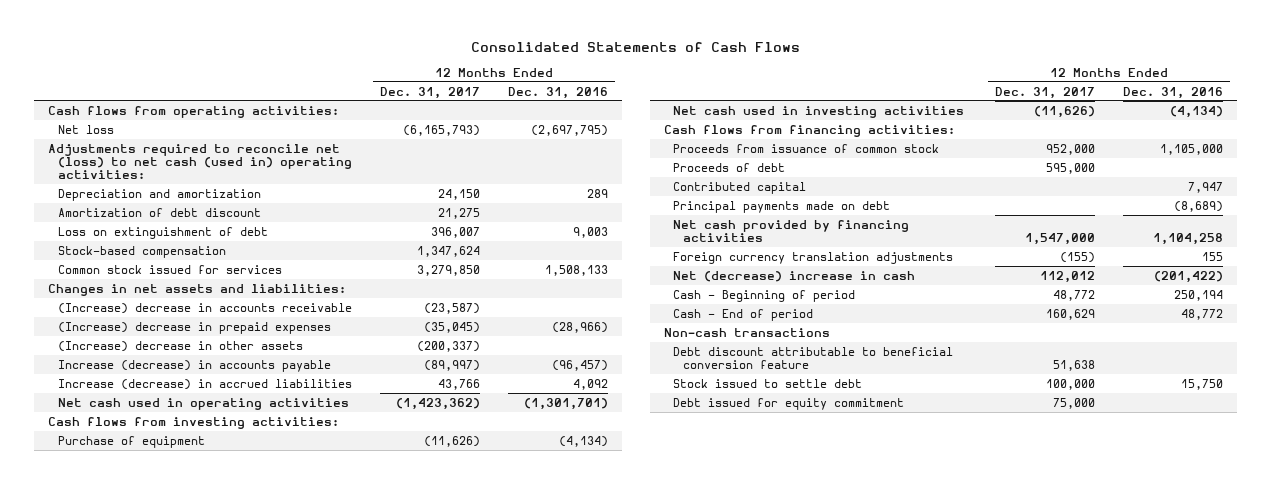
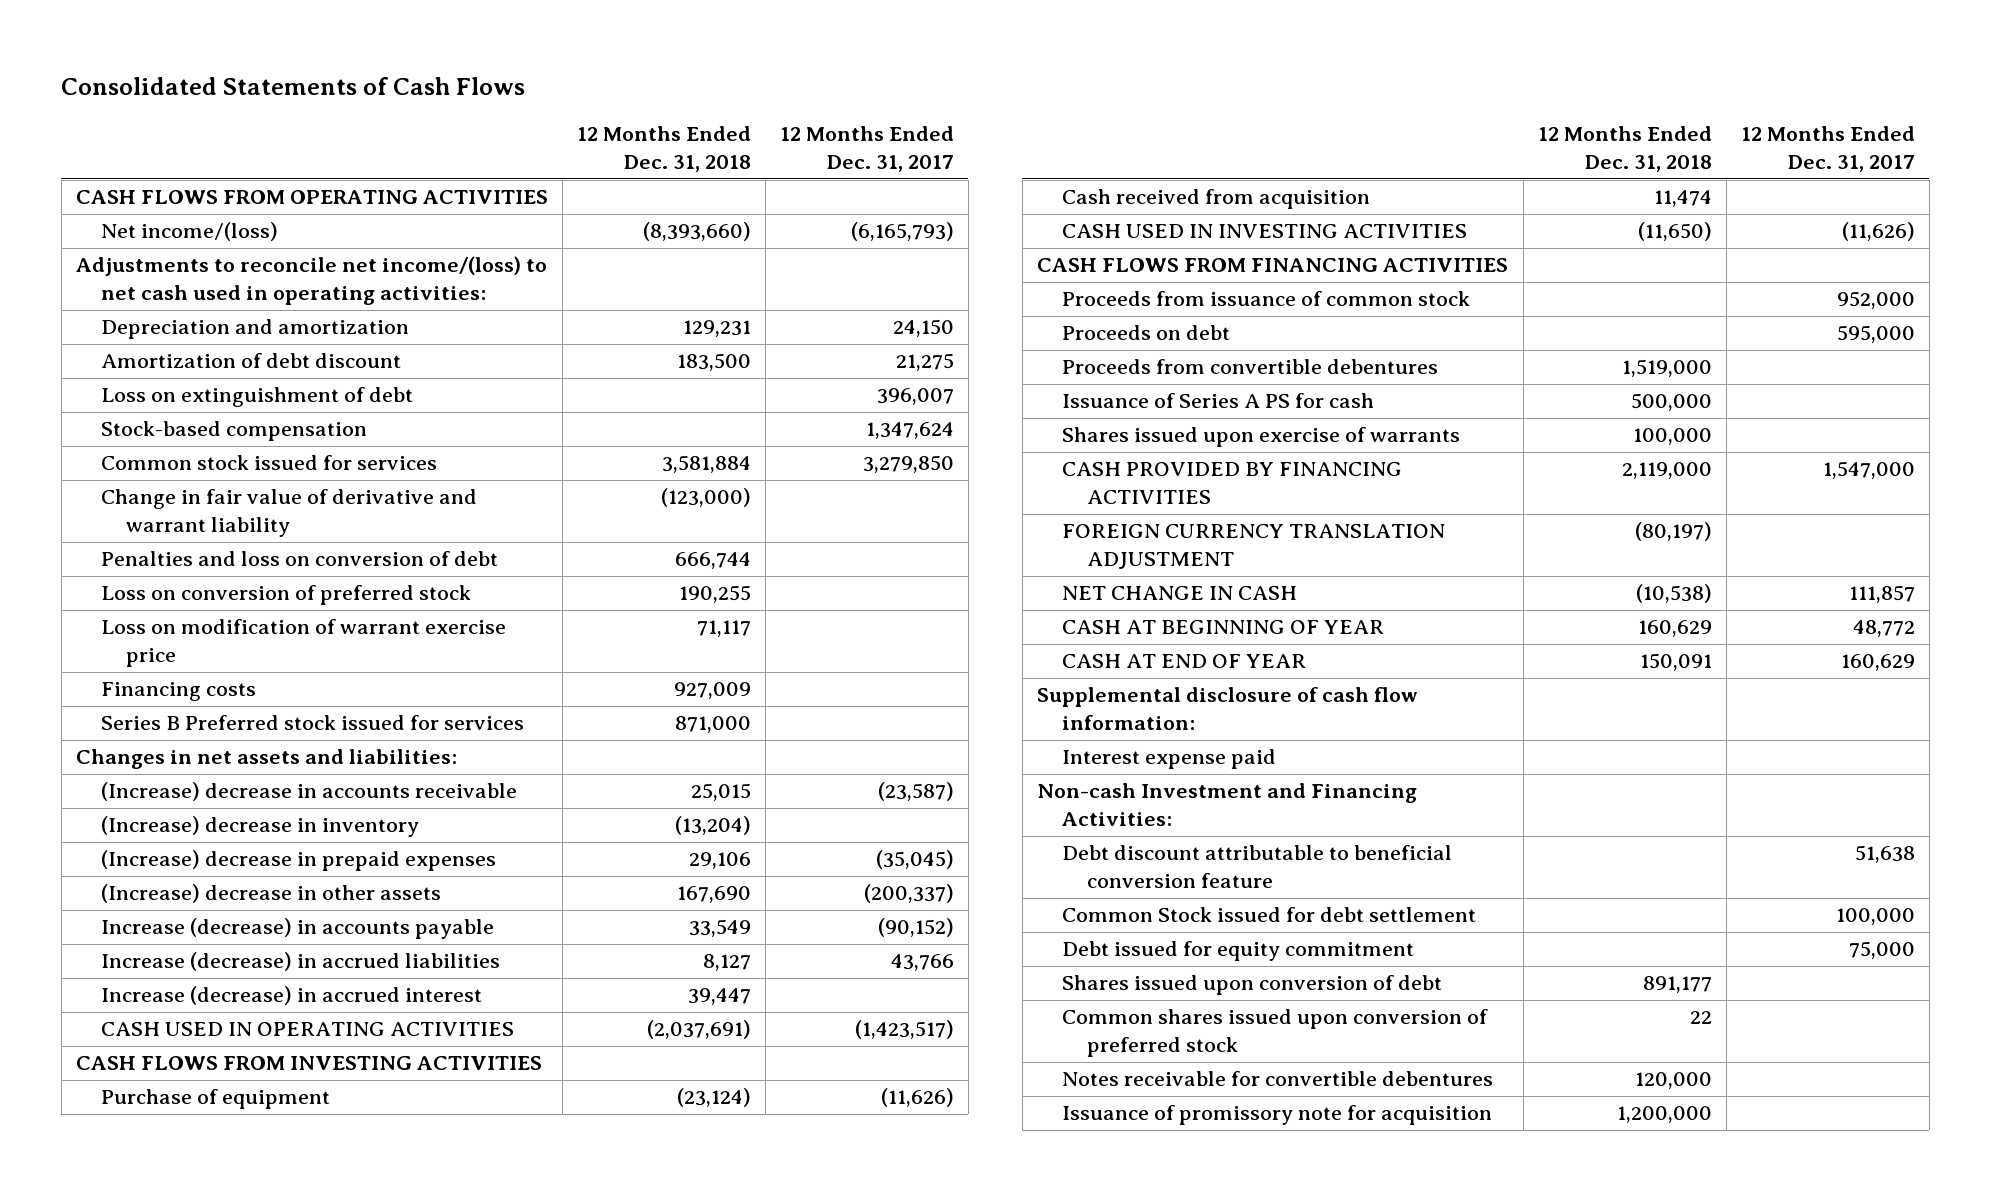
- | 12 Months Ended Dec. 31, 2017 | 12 Months Ended Dec. 31, 2016
+ | 12 Months Ended Dec. 31, 2018 | 12 Months Ended Dec. 31, 2017
- Cash flows from operating activities:
- Net loss | (6,165,793) | (2,697,795)
- Adjustments required to reconcile net (loss) to net cash (used in) operating activities:
+ CASH FLOWS FROM OPERATING ACTIVITIES
+ Net income/(loss) | (8,393,660) | (6,165,793)
+ Adjustments to reconcile net income/(loss) to net cash used in operating activities:
+ Change in fair value of derivative and warrant liability | (123,000) |
+ Penalties and loss on conversion of debt | 666,744 |
+ Loss on conversion of preferred stock | 190,255 |
+ Loss on modification of warrant exercise price | 71,117 |
+ Financing costs | 927,009 |
+ Series B Preferred stock issued for services | 871,000 |
+ (Increase) decrease in inventory | (13,204) |
- Increase (decrease) in accounts payable | (89,997) | (96,457)
+ Increase (decrease) in accounts payable | 33,549 | (90,152)
- Net cash used in operating activities | (1,423,362) | (1,301,701)
- Cash flows from investing activities:
+ Increase (decrease) in accrued interest | 39,447 |
+ CASH USED IN OPERATING ACTIVITIES | (2,037,691) | (1,423,517)
+ CASH FLOWS FROM INVESTING ACTIVITIES
- Net cash used in investing activities | (11,626) | (4,134)
- Cash flows from financing activities:
+ Cash received from acquisition | 11,474 |
+ CASH USED IN INVESTING ACTIVITIES | (11,650) | (11,626)
+ CASH FLOWS FROM FINANCING ACTIVITIES
- Proceeds of debt | 595,000 |
- Contributed capital | | 7,947
- Principal payments made on debt | | (8,689)
- Net cash provided by financing activities | 1,547,000 | 1,104,258
- Foreign currency translation adjustments | (155) | 155
- Net (decrease) increase in cash | 112,012 | (201,422)
- Cash - Beginning of period | 48,772 | 250,194
- Cash - End of period | 160,629 | 48,772
- Non-cash transactions
+ Proceeds on debt | | 595,000
+ Proceeds from convertible debentures | 1,519,000 |
+ Issuance of Series A PS for cash | 500,000 |
+ Shares issued upon exercise of warrants | 100,000 |
+ CASH PROVIDED BY FINANCING ACTIVITIES | 2,119,000 | 1,547,000
+ FOREIGN CURRENCY TRANSLATION ADJUSTMENT | (80,197) |
+ NET CHANGE IN CASH | (10,538) | 111,857
+ CASH AT BEGINNING OF YEAR | 160,629 | 48,772
+ CASH AT END OF YEAR | 150,091 | 160,629
+ Supplemental disclosure of cash flow information:
+ Interest expense paid
+ Non-cash Investment and Financing Activities:
- Stock issued to settle debt | 100,000 | 15,750
+ Common Stock issued for debt settlement | | 100,000
+ Shares issued upon conversion of debt | 891,177 |
+ Common shares issued upon conversion of preferred stock | 22 |
+ Notes receivable for convertible debentures | 120,000 |
+ Issuance of promissory note for acquisition | 1,200,000 |

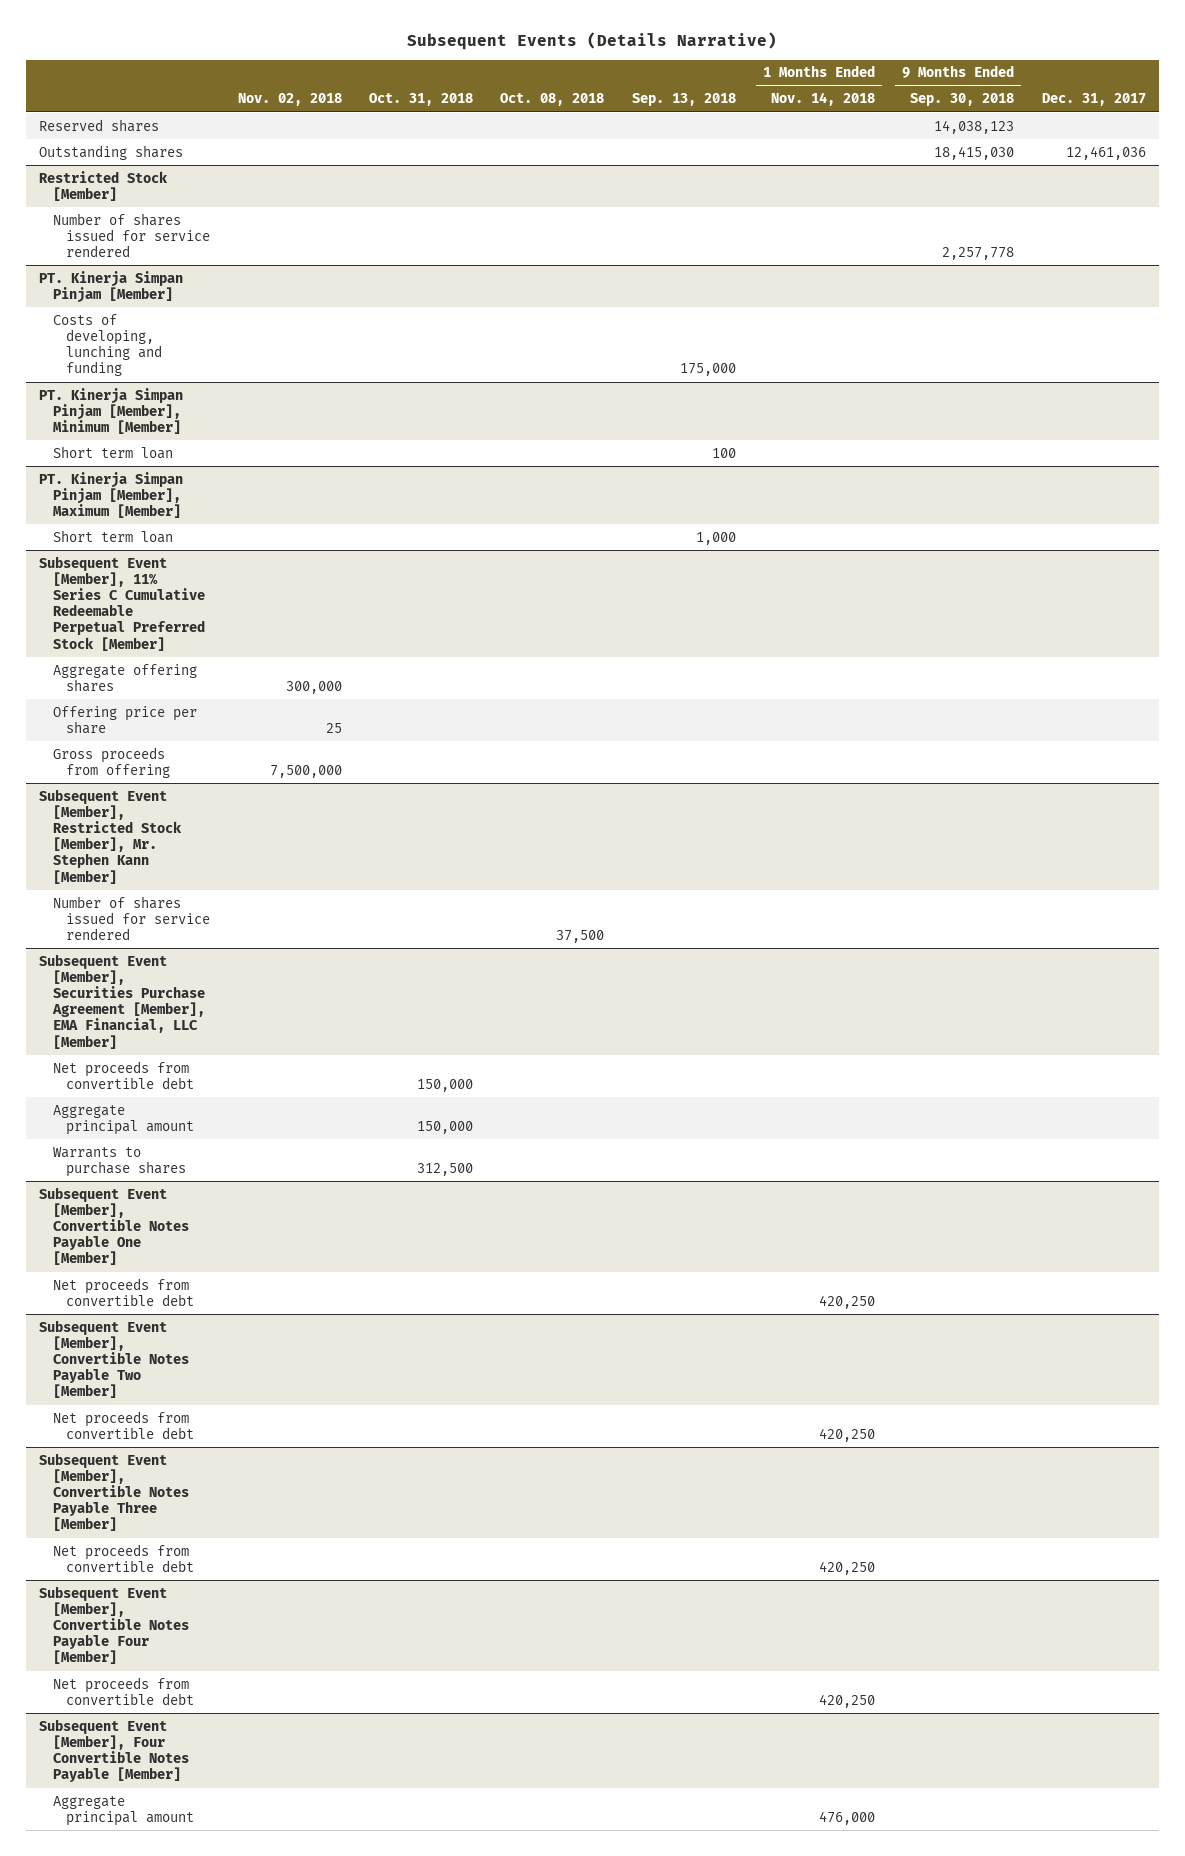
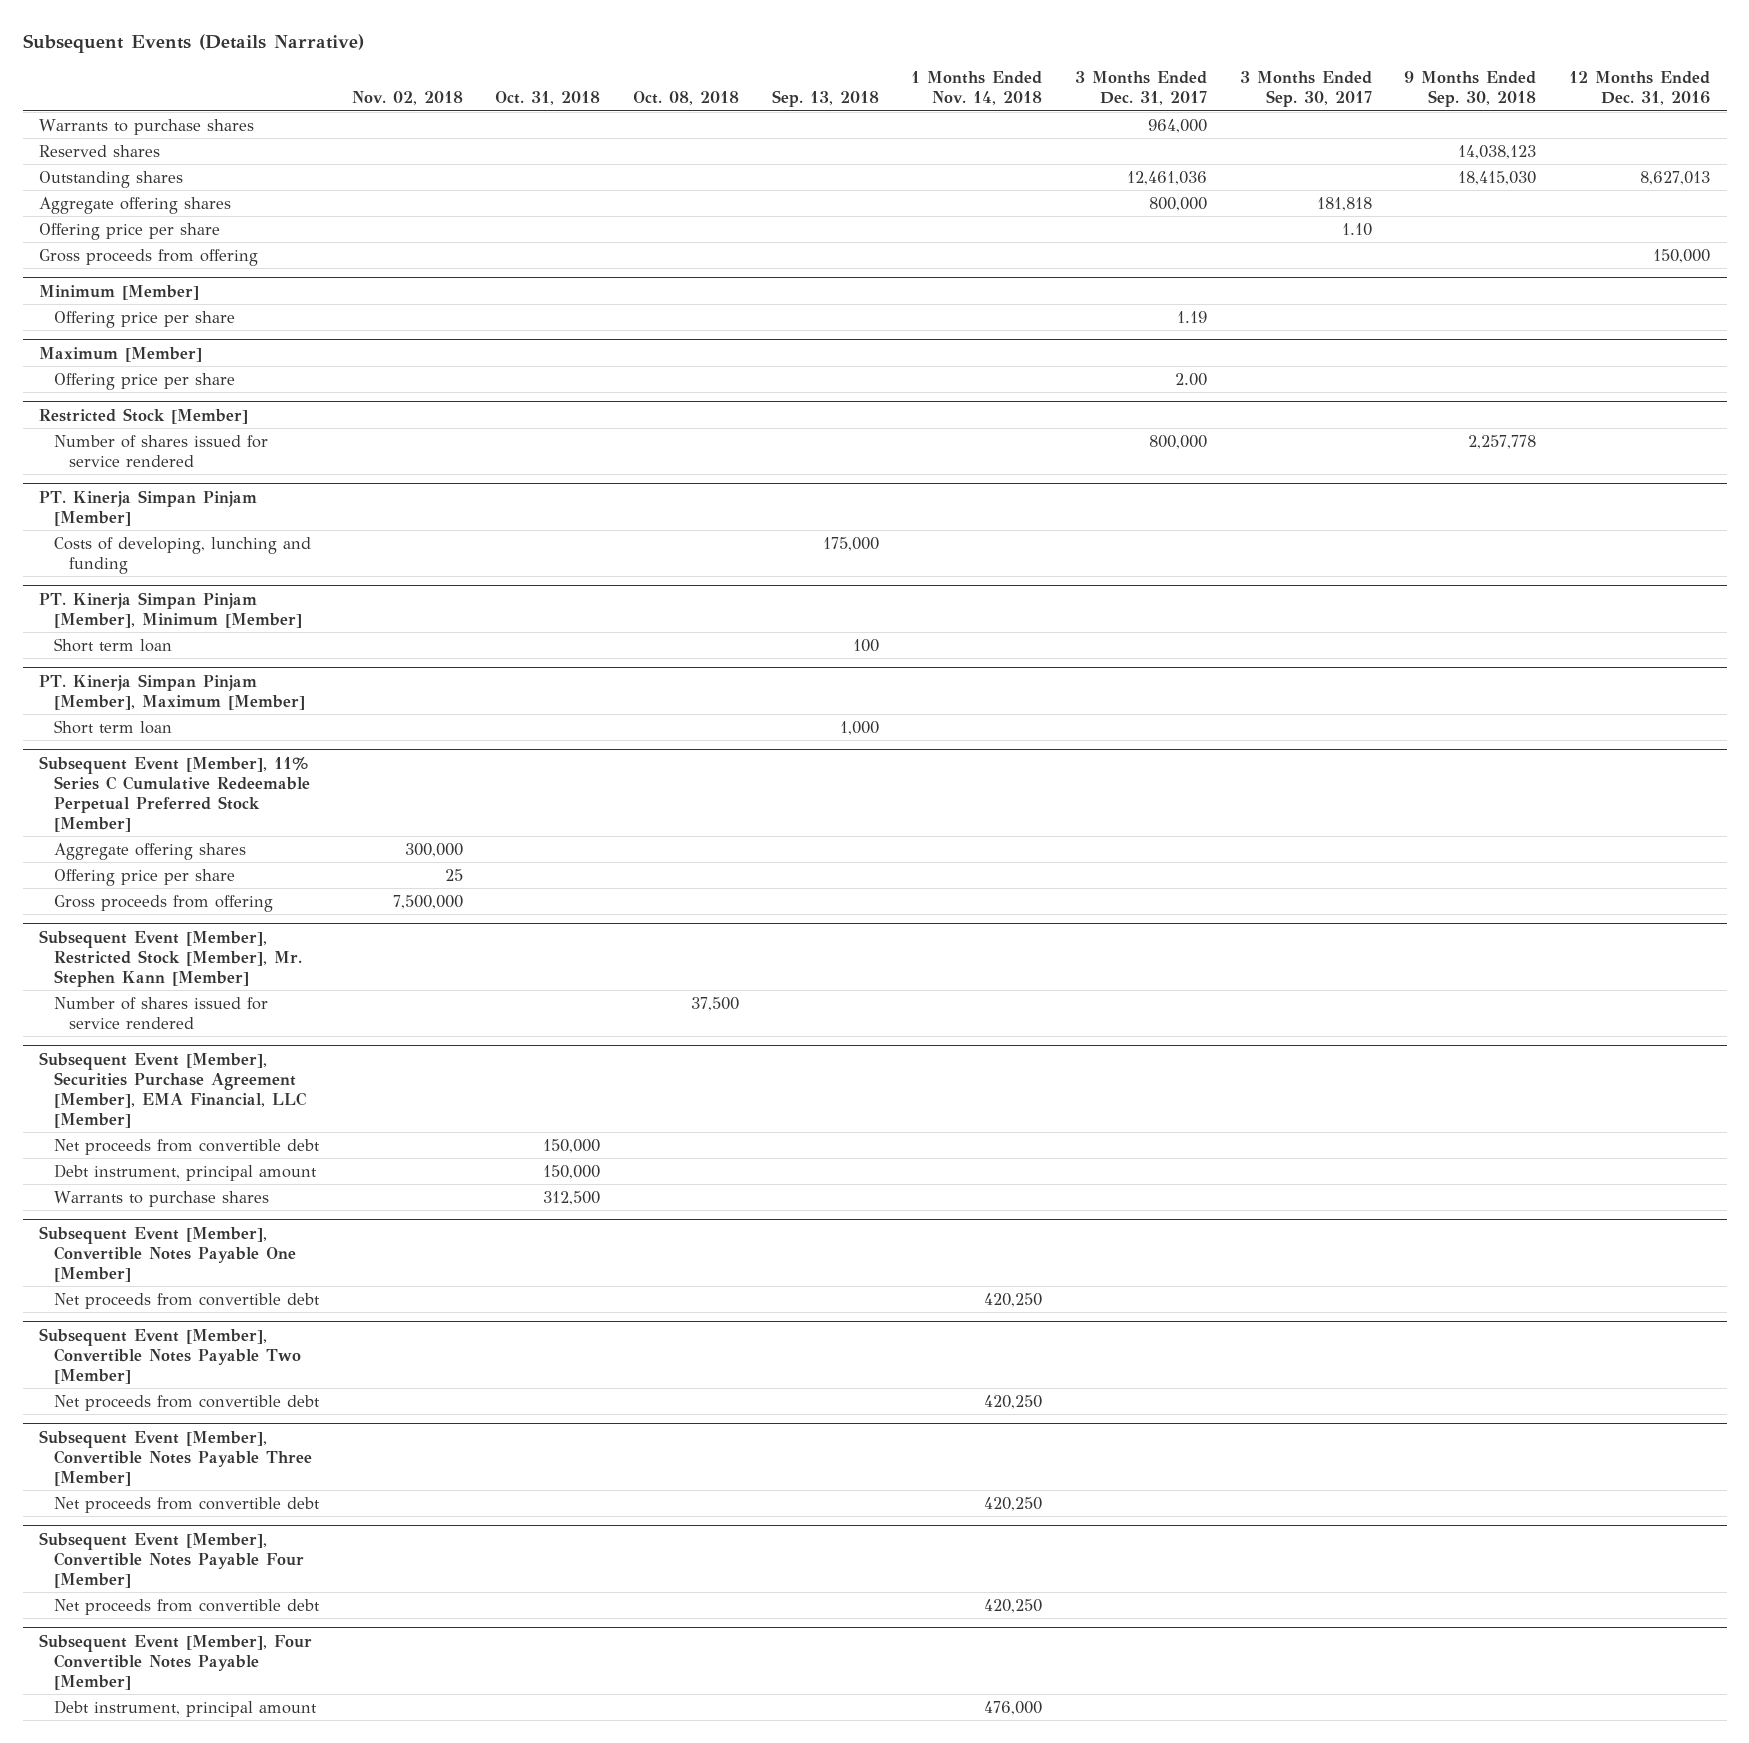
- | Nov. 02, 2018 | Oct. 31, 2018 | Oct. 08, 2018 | Sep. 13, 2018 | 1 Months Ended Nov. 14, 2018 | 9 Months Ended Sep. 30, 2018 | Dec. 31, 2017
+ | Nov. 02, 2018 | Oct. 31, 2018 | Oct. 08, 2018 | Sep. 13, 2018 | 1 Months Ended Nov. 14, 2018 | 3 Months Ended Dec. 31, 2017 | 3 Months Ended Sep. 30, 2017 | 9 Months Ended Sep. 30, 2018 | 12 Months Ended Dec. 31, 2016
+ Warrants to purchase shares | | | | | | 964,000 | | |
+ Aggregate offering shares | | | | | | 800,000 | 181,818 | |
+ Offering price per share | | | | | | | 1.10 | |
+ Gross proceeds from offering | | | | | | | | | 150,000
+ Minimum [Member]
+ Offering price per share | | | | | | 1.19 | | |
+ Maximum [Member]
+ Offering price per share | | | | | | 2.00 | | |
@ Subsequent Event [Member], Securities Purchase Agreement [Member], EMA Financial, LLC [Member]
- Aggregate principal amount | | 150,000 | | | | |
+ Debt instrument, principal amount | | 150,000 | | | | | | |
@ Subsequent Event [Member], Four Convertible Notes Payable [Member]
- Aggregate principal amount | | | | | 476,000 | |
+ Debt instrument, principal amount | | | | | 476,000 | | | |

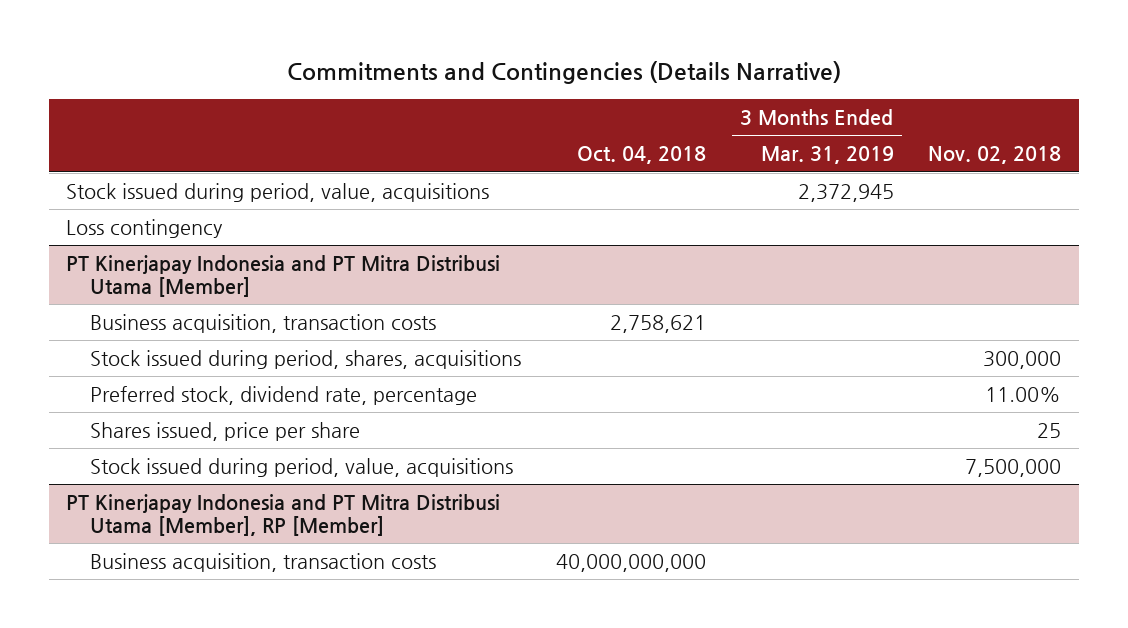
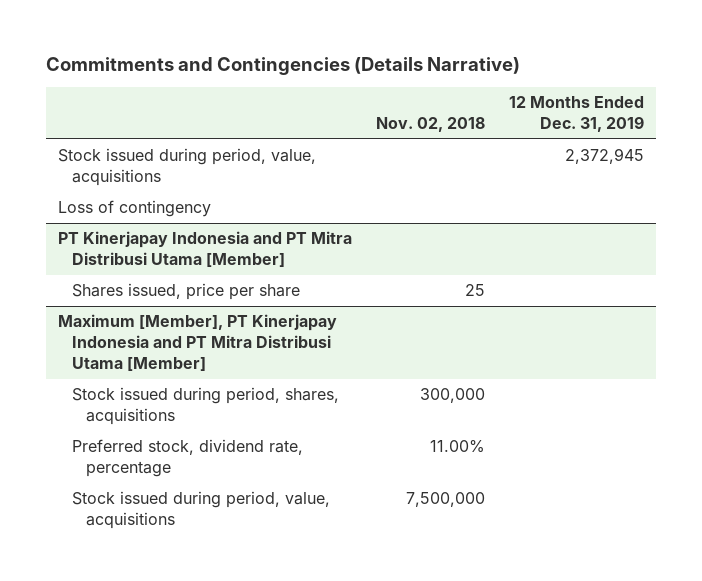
- | Oct. 04, 2018 | 3 Months Ended Mar. 31, 2019 | Nov. 02, 2018
+ | Nov. 02, 2018 | 12 Months Ended Dec. 31, 2019
- Loss contingency
+ Loss of contingency
@ PT Kinerjapay Indonesia and PT Mitra Distribusi Utama [Member]
- Business acquisition, transaction costs | 2,758,621 | |
- Stock issued during period, shares, acquisitions | | | 300,000
- Preferred stock, dividend rate, percentage | | | 11.00%
- Stock issued during period, value, acquisitions | | | 7,500,000
- PT Kinerjapay Indonesia and PT Mitra Distribusi Utama [Member], RP [Member]
- Business acquisition, transaction costs | 40,000,000,000 | |
+ Maximum [Member], PT Kinerjapay Indonesia and PT Mitra Distribusi Utama [Member]
+ Stock issued during period, shares, acquisitions | 300,000 |
+ Preferred stock, dividend rate, percentage | 11.00% |
+ Stock issued during period, value, acquisitions | 7,500,000 |

